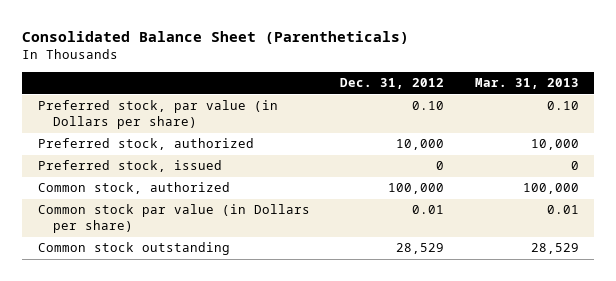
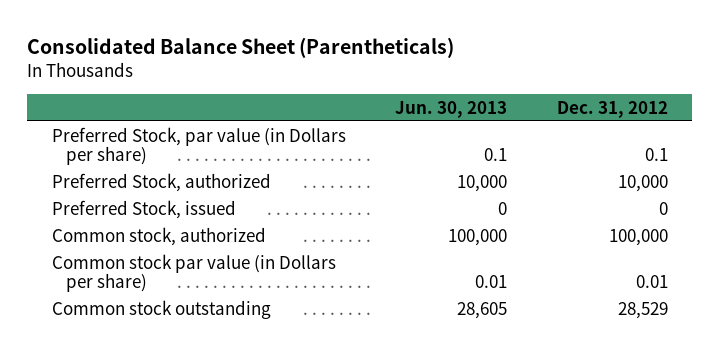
- | Dec. 31, 2012 | Mar. 31, 2013
+ | Jun. 30, 2013 | Dec. 31, 2012
- Preferred stock, par value (in Dollars per share) | 0.10 | 0.10
- Preferred stock, authorized | 10,000 | 10,000
- Preferred stock, issued | 0 | 0
+ Preferred Stock, par value (in Dollars per share) | 0.1 | 0.1
+ Preferred Stock, authorized | 10,000 | 10,000
+ Preferred Stock, issued | 0 | 0

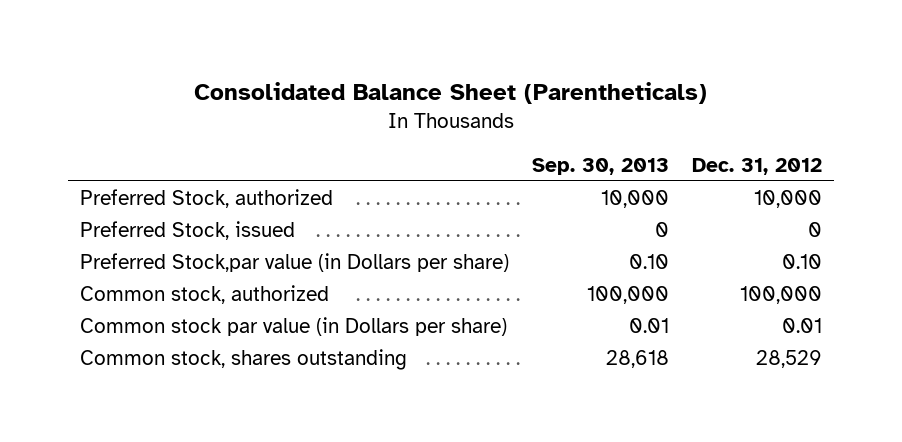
- | Jun. 30, 2013 | Dec. 31, 2012
+ | Sep. 30, 2013 | Dec. 31, 2012
- Preferred Stock, par value (in Dollars per share) | 0.1 | 0.1
+ Preferred Stock,par value (in Dollars per share) | 0.10 | 0.10
- Common stock outstanding | 28,605 | 28,529
+ Common stock, shares outstanding | 28,618 | 28,529

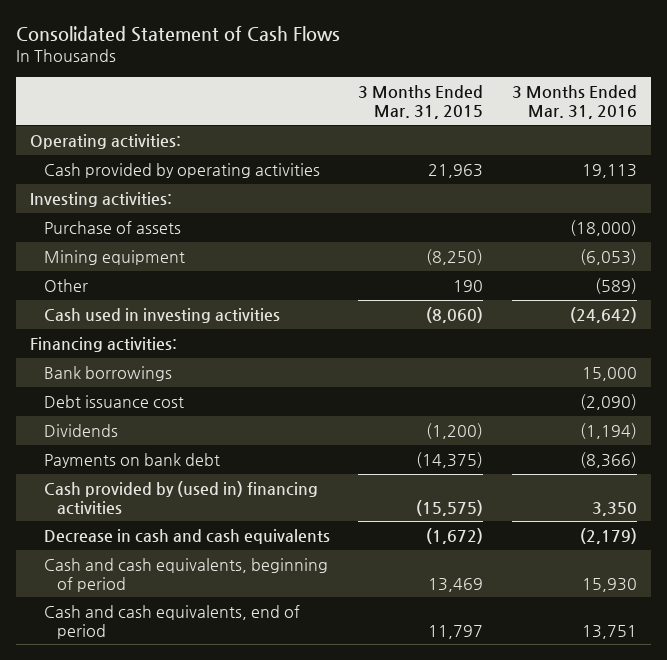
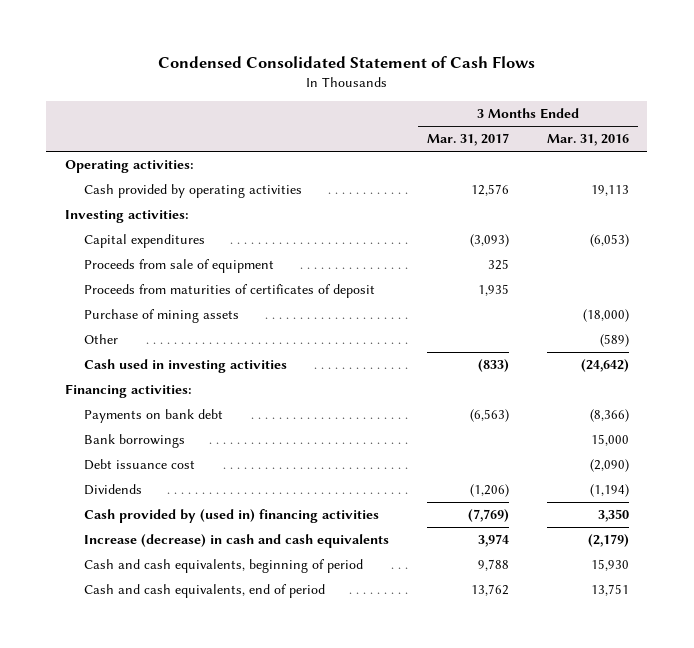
- Consolidated Statement of Cash Flows
+ Condensed Consolidated Statement of Cash Flows
- | 3 Months Ended Mar. 31, 2015 | 3 Months Ended Mar. 31, 2016
+ | 3 Months Ended Mar. 31, 2017 | 3 Months Ended Mar. 31, 2016
- Purchase of assets | | (18,000)
- Mining equipment | (8,250) | (6,053)
+ Capital expenditures | (3,093) | (6,053)
+ Proceeds from sale of equipment | 325 |
+ Proceeds from maturities of certificates of deposit | 1,935 |
+ Purchase of mining assets | | (18,000)
moved up: Payments on bank debt | (6,563) | (8,366)
- Decrease in cash and cash equivalents | (1,672) | (2,179)
+ Increase (decrease) in cash and cash equivalents | 3,974 | (2,179)

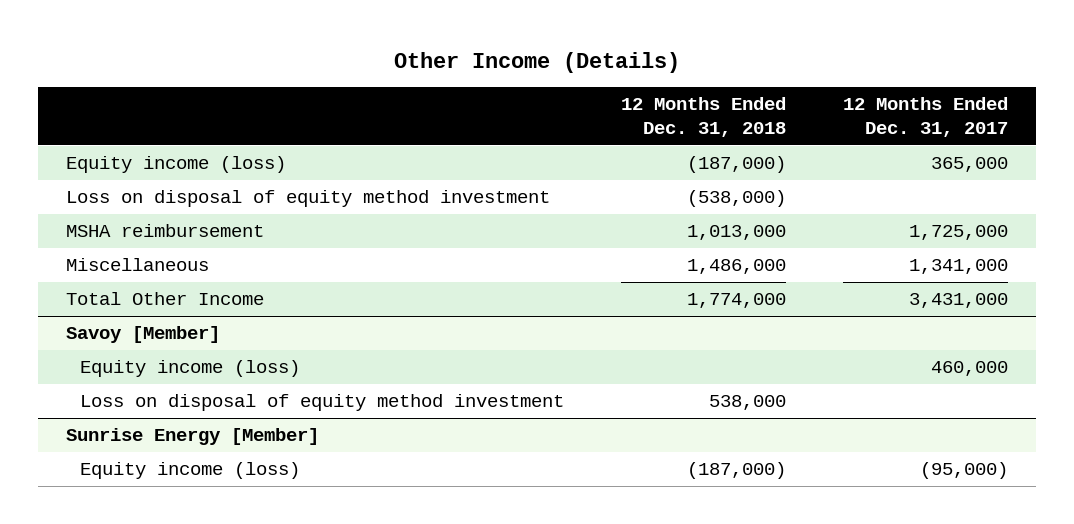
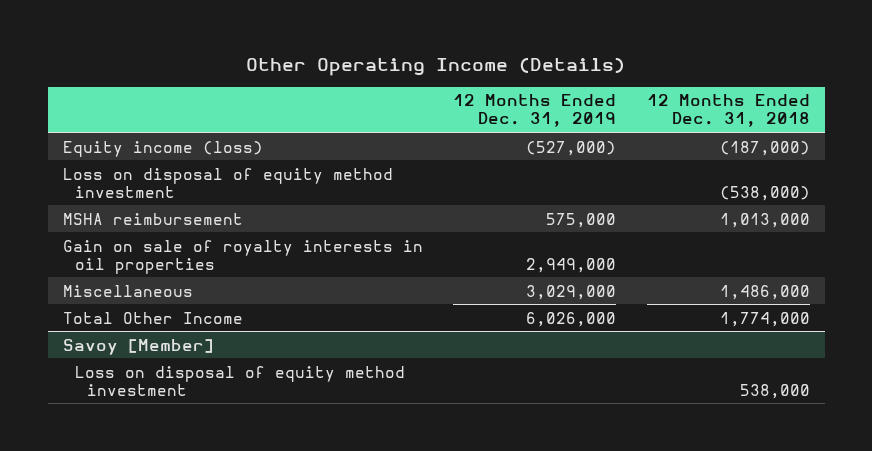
- Other Income (Details)
+ Other Operating Income (Details)
- | 12 Months Ended Dec. 31, 2018 | 12 Months Ended Dec. 31, 2017
+ | 12 Months Ended Dec. 31, 2019 | 12 Months Ended Dec. 31, 2018
+ Gain on sale of royalty interests in oil properties | 2,949,000 |
@ Savoy [Member]
- Equity income (loss) | | 460,000
- Sunrise Energy [Member]
- Equity income (loss) | (187,000) | (95,000)

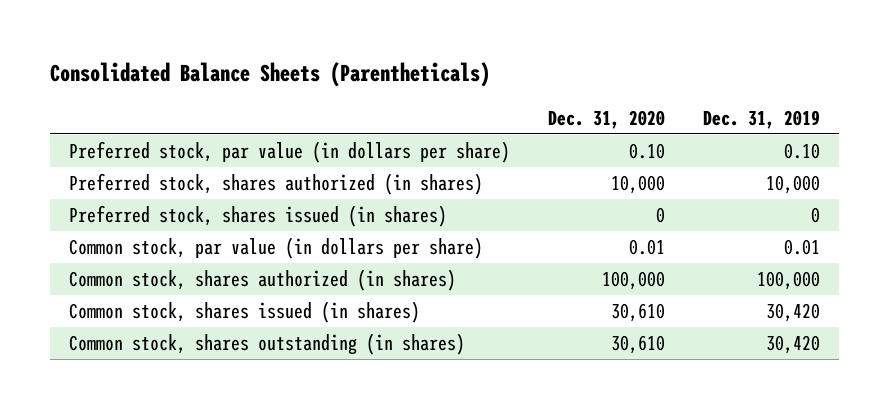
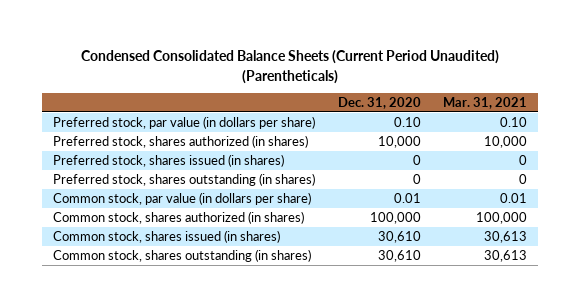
- Consolidated Balance Sheets (Parentheticals)
+ Condensed Consolidated Balance Sheets (Current Period Unaudited) (Parentheticals)
- | Dec. 31, 2020 | Dec. 31, 2019
+ | Dec. 31, 2020 | Mar. 31, 2021
+ Preferred stock, shares outstanding (in shares) | 0 | 0

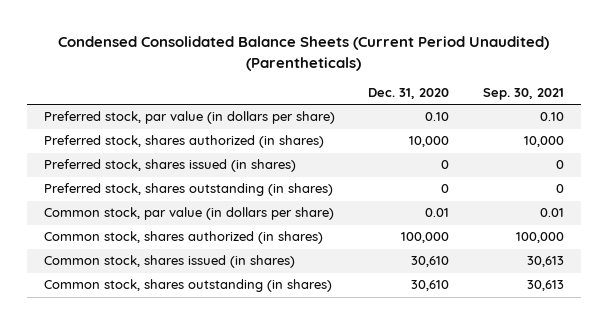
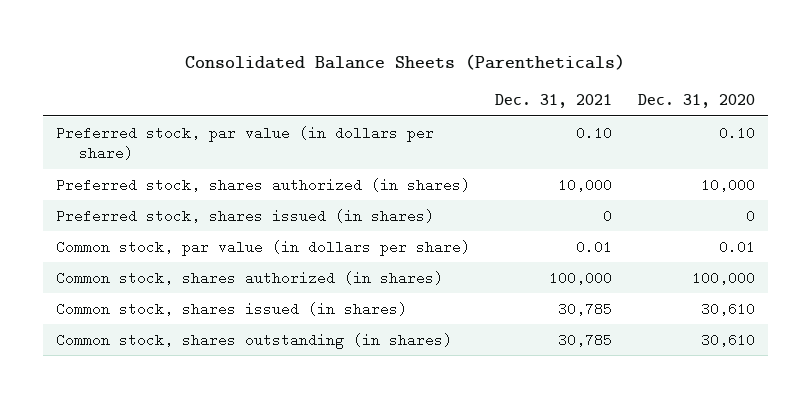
- Condensed Consolidated Balance Sheets (Current Period Unaudited) (Parentheticals)
+ Consolidated Balance Sheets (Parentheticals)
- | Dec. 31, 2020 | Sep. 30, 2021
+ | Dec. 31, 2021 | Dec. 31, 2020
- Preferred stock, shares outstanding (in shares) | 0 | 0

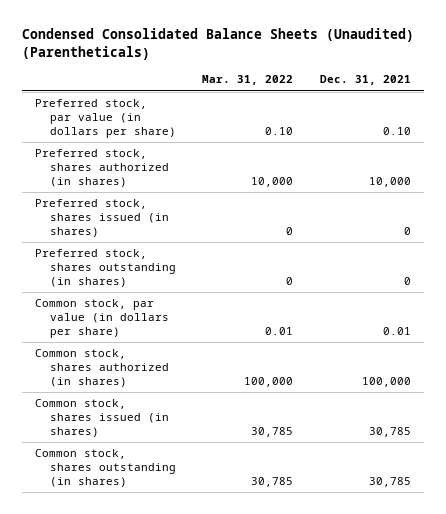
- Consolidated Balance Sheets (Parentheticals)
+ Condensed Consolidated Balance Sheets (Unaudited) (Parentheticals)
- | Dec. 31, 2021 | Dec. 31, 2020
+ | Mar. 31, 2022 | Dec. 31, 2021
+ Preferred stock, shares outstanding (in shares) | 0 | 0

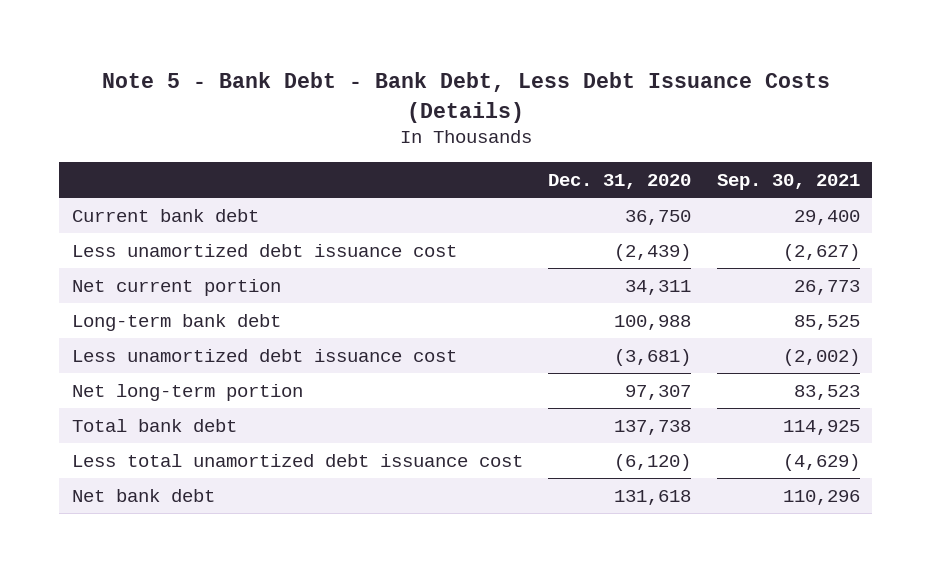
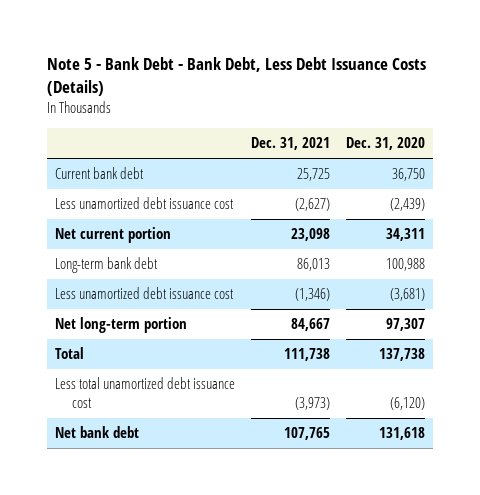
- | Dec. 31, 2020 | Sep. 30, 2021
+ | Dec. 31, 2021 | Dec. 31, 2020
- Total bank debt | 137,738 | 114,925
+ Total | 111,738 | 137,738

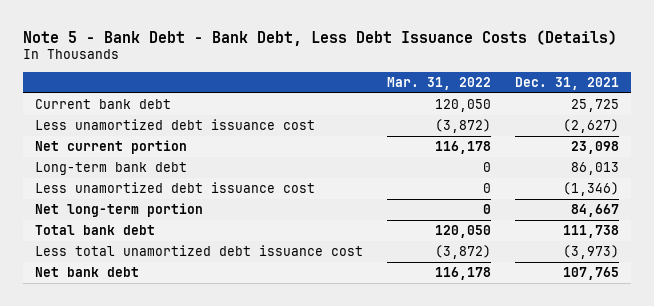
- | Dec. 31, 2021 | Dec. 31, 2020
+ | Mar. 31, 2022 | Dec. 31, 2021
- Total | 111,738 | 137,738
+ Total bank debt | 120,050 | 111,738

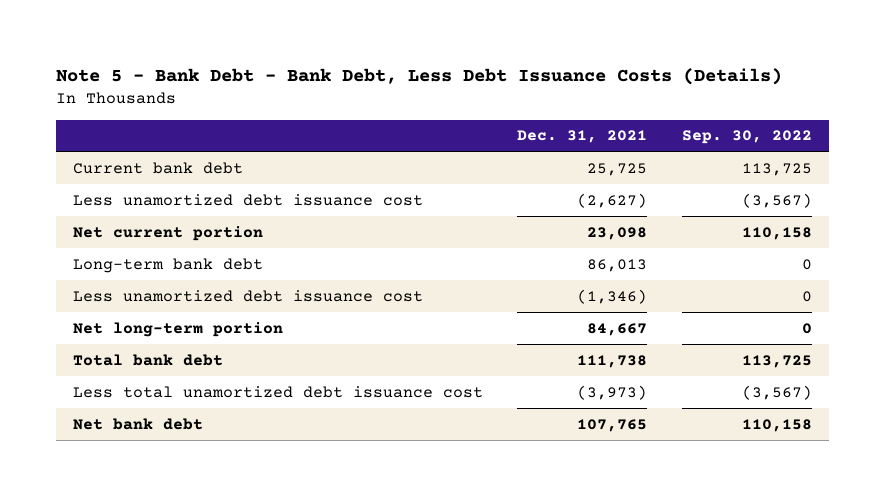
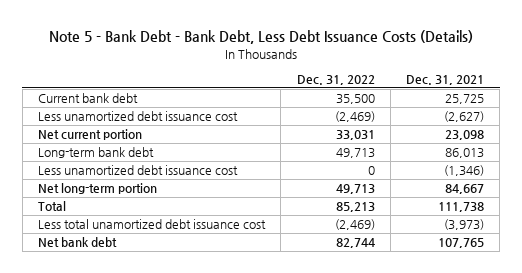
- | Dec. 31, 2021 | Sep. 30, 2022
+ | Dec. 31, 2022 | Dec. 31, 2021
- Total bank debt | 111,738 | 113,725
+ Total | 85,213 | 111,738

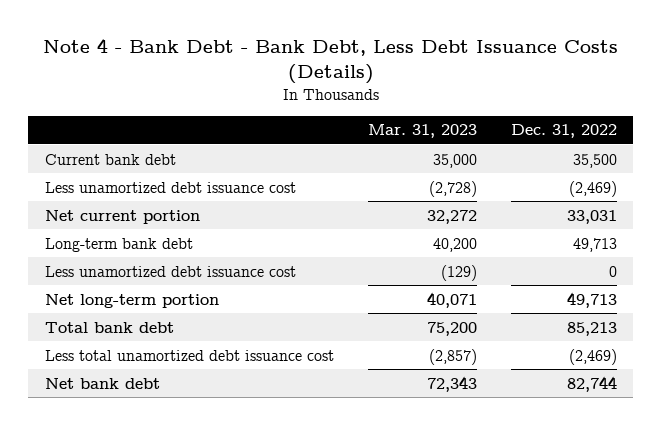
- Note 5 - Bank Debt - Bank Debt, Less Debt Issuance Costs (Details)
+ Note 4 - Bank Debt - Bank Debt, Less Debt Issuance Costs (Details)
- | Dec. 31, 2022 | Dec. 31, 2021
+ | Mar. 31, 2023 | Dec. 31, 2022
- Total | 85,213 | 111,738
+ Total bank debt | 75,200 | 85,213

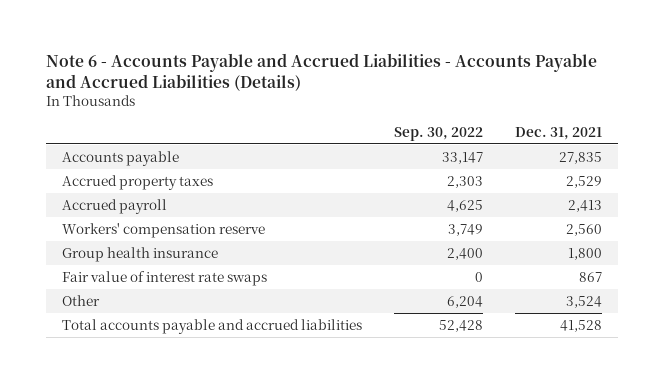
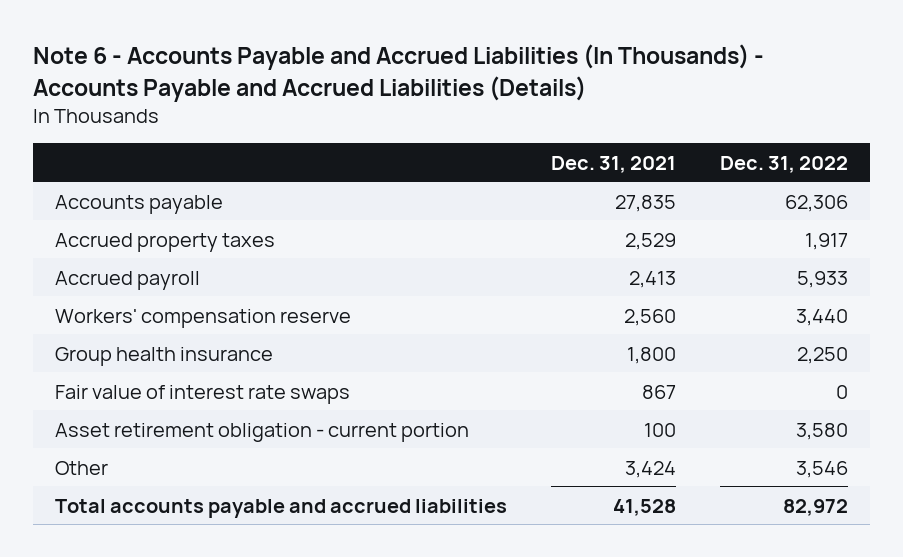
- Note 6 - Accounts Payable and Accrued Liabilities - Accounts Payable and Accrued Liabilities (Details)
+ Note 6 - Accounts Payable and Accrued Liabilities (In Thousands) - Accounts Payable and Accrued Liabilities (Details)
- | Sep. 30, 2022 | Dec. 31, 2021
+ | Dec. 31, 2021 | Dec. 31, 2022
- Other | 6,204 | 3,524
+ Asset retirement obligation - current portion | 100 | 3,580
+ Other | 3,424 | 3,546

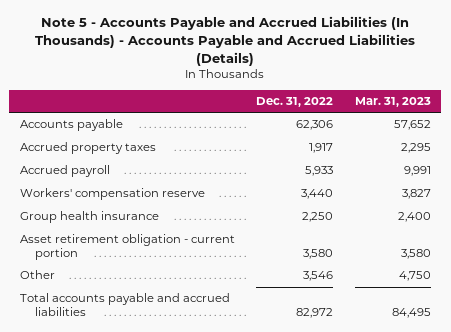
- Note 6 - Accounts Payable and Accrued Liabilities (In Thousands) - Accounts Payable and Accrued Liabilities (Details)
+ Note 5 - Accounts Payable and Accrued Liabilities (In Thousands) - Accounts Payable and Accrued Liabilities (Details)
- | Dec. 31, 2021 | Dec. 31, 2022
+ | Dec. 31, 2022 | Mar. 31, 2023
- Fair value of interest rate swaps | 867 | 0

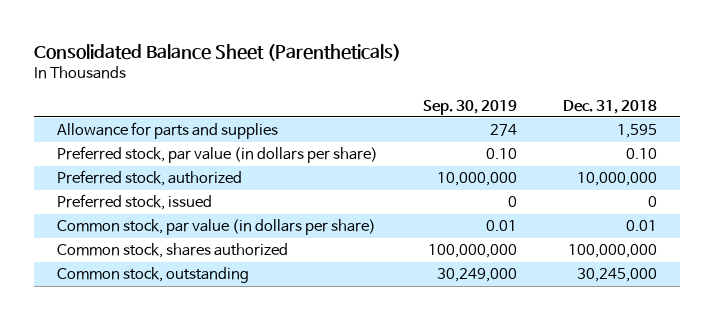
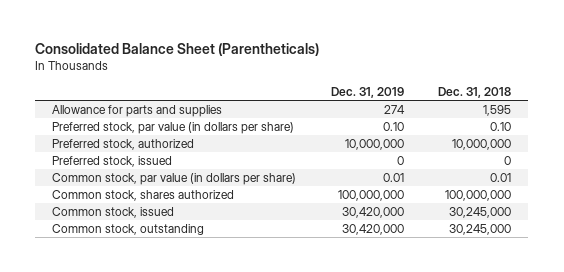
- | Sep. 30, 2019 | Dec. 31, 2018
+ | Dec. 31, 2019 | Dec. 31, 2018
+ Common stock, issued | 30,420,000 | 30,245,000

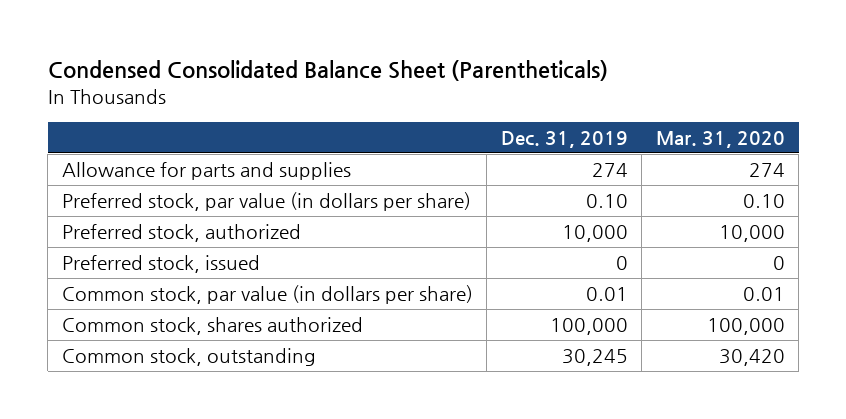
- Consolidated Balance Sheet (Parentheticals)
+ Condensed Consolidated Balance Sheet (Parentheticals)
- | Dec. 31, 2019 | Dec. 31, 2018
+ | Dec. 31, 2019 | Mar. 31, 2020
- Preferred stock, authorized | 10,000,000 | 10,000,000
+ Preferred stock, authorized | 10,000 | 10,000
- Common stock, shares authorized | 100,000,000 | 100,000,000
- Common stock, issued | 30,420,000 | 30,245,000
- Common stock, outstanding | 30,420,000 | 30,245,000
+ Common stock, shares authorized | 100,000 | 100,000
+ Common stock, outstanding | 30,245 | 30,420

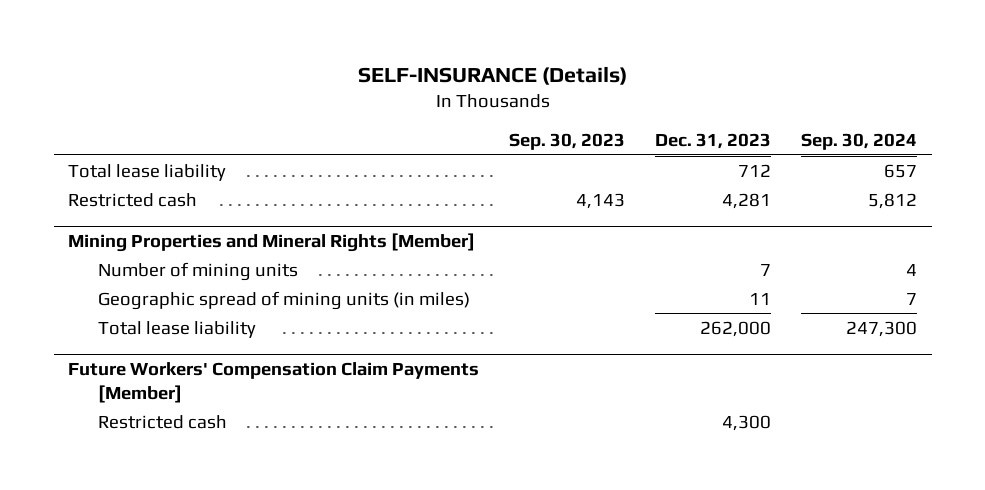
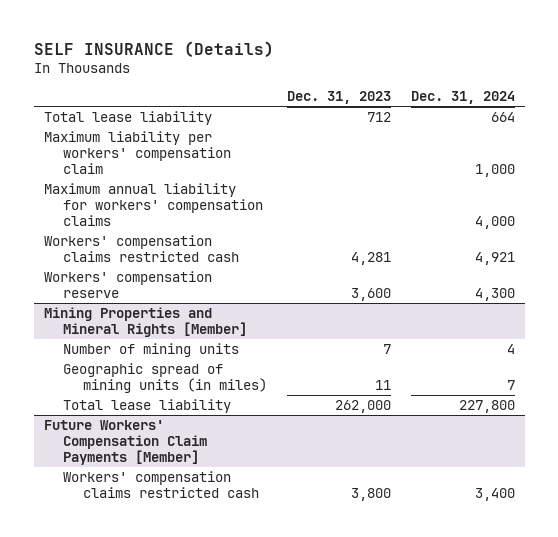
- SELF-INSURANCE (Details)
+ SELF INSURANCE (Details)
- | Sep. 30, 2023 | Dec. 31, 2023 | Sep. 30, 2024
+ | Dec. 31, 2023 | Dec. 31, 2024
- Restricted cash | 4,143 | 4,281 | 5,812
+ Maximum liability per workers' compensation claim | | 1,000
+ Maximum annual liability for workers' compensation claims | | 4,000
+ Workers' compensation claims restricted cash | 4,281 | 4,921
+ Workers' compensation reserve | 3,600 | 4,300
@ Future Workers' Compensation Claim Payments [Member]
- Restricted cash | | 4,300 |
+ Workers' compensation claims restricted cash | 3,800 | 3,400

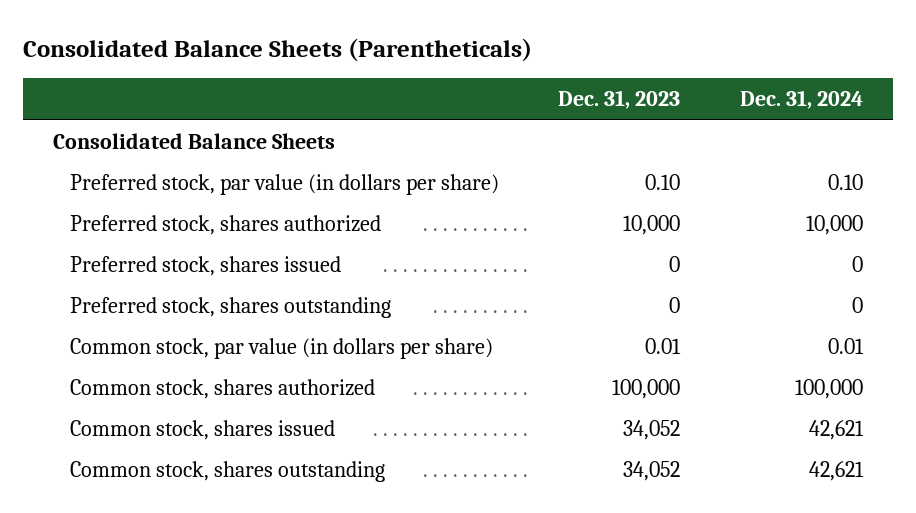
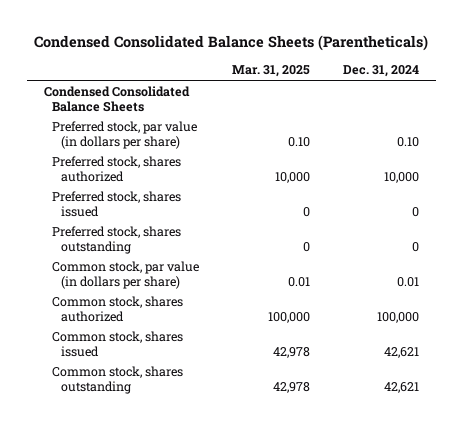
- Consolidated Balance Sheets (Parentheticals)
+ Condensed Consolidated Balance Sheets (Parentheticals)
- | Dec. 31, 2023 | Dec. 31, 2024
+ | Mar. 31, 2025 | Dec. 31, 2024
- Consolidated Balance Sheets
+ Condensed Consolidated Balance Sheets

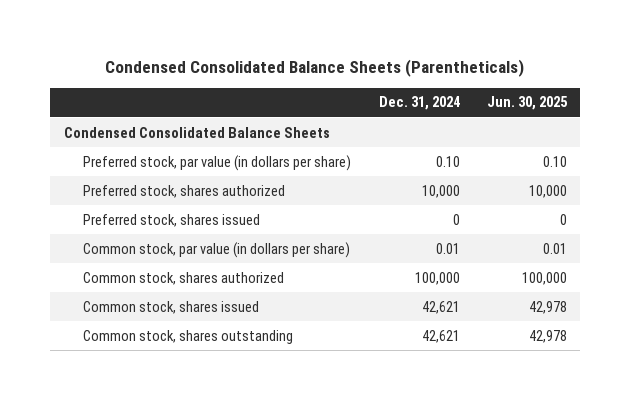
- | Mar. 31, 2025 | Dec. 31, 2024
+ | Dec. 31, 2024 | Jun. 30, 2025
- Preferred stock, shares outstanding | 0 | 0

